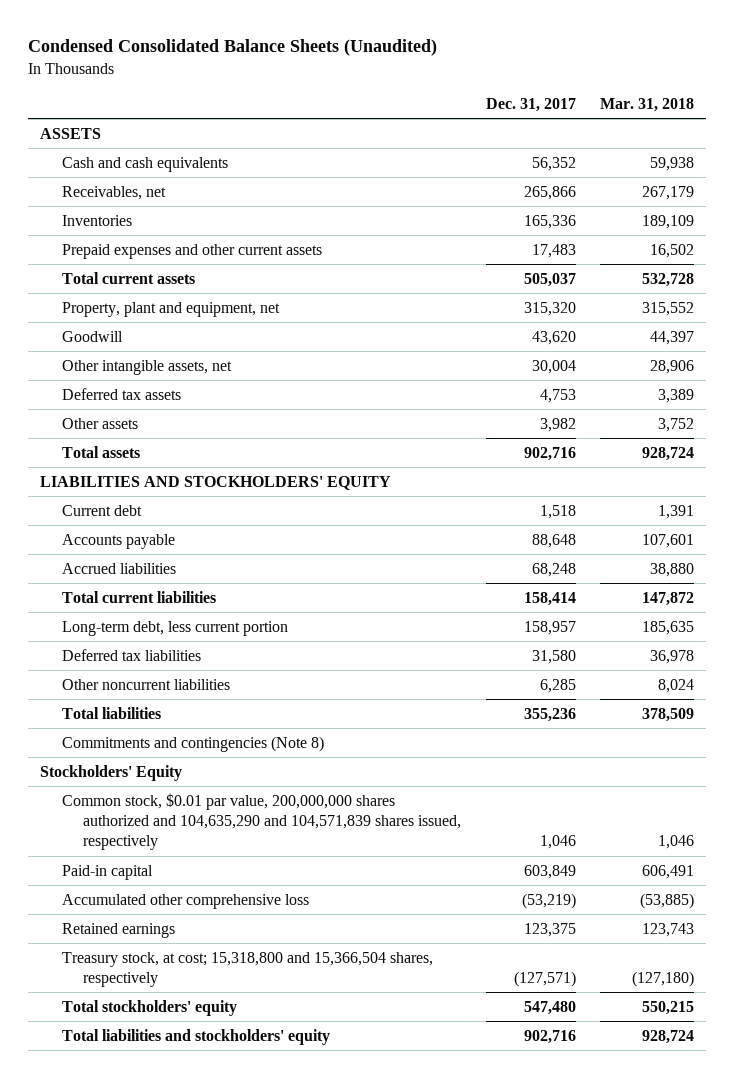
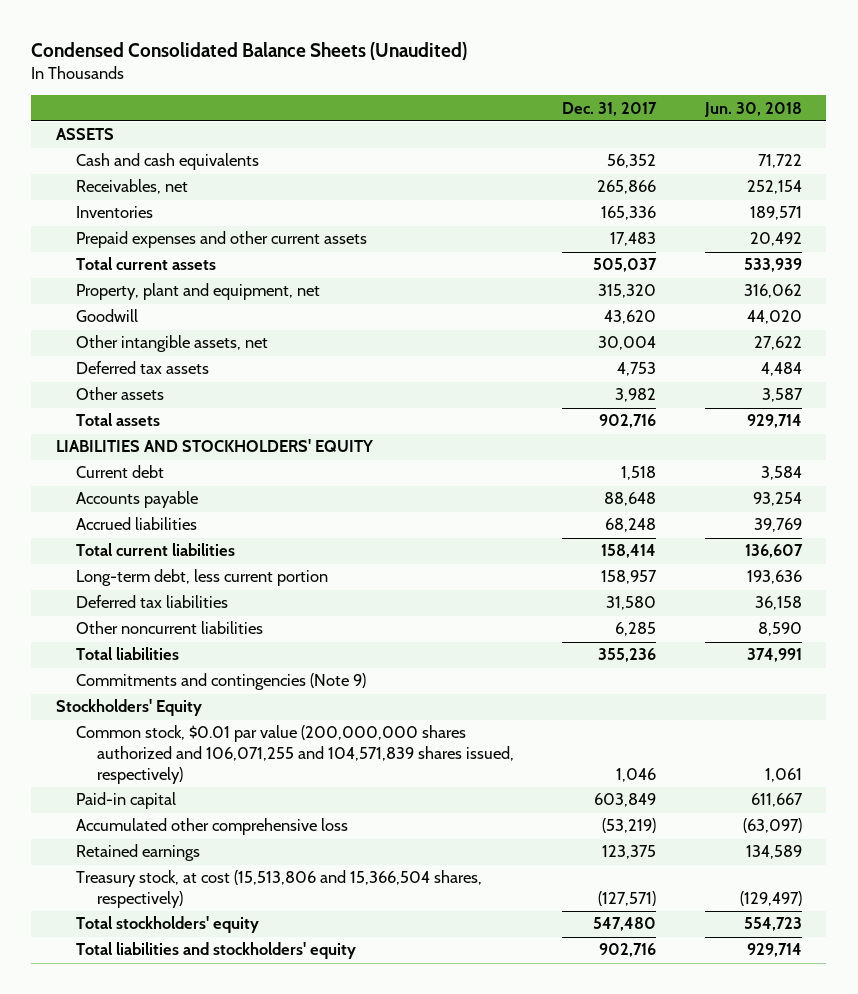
- | Dec. 31, 2017 | Mar. 31, 2018
+ | Dec. 31, 2017 | Jun. 30, 2018
- Commitments and contingencies (Note 8)
+ Commitments and contingencies (Note 9)
- Common stock, $0.01 par value, 200,000,000 shares authorized and 104,635,290 and 104,571,839 shares issued, respectively | 1,046 | 1,046
+ Common stock, $0.01 par value (200,000,000 shares authorized and 106,071,255 and 104,571,839 shares issued, respectively) | 1,046 | 1,061
- Treasury stock, at cost; 15,318,800 and 15,366,504 shares, respectively | (127,571) | (127,180)
+ Treasury stock, at cost (15,513,806 and 15,366,504 shares, respectively) | (127,571) | (129,497)

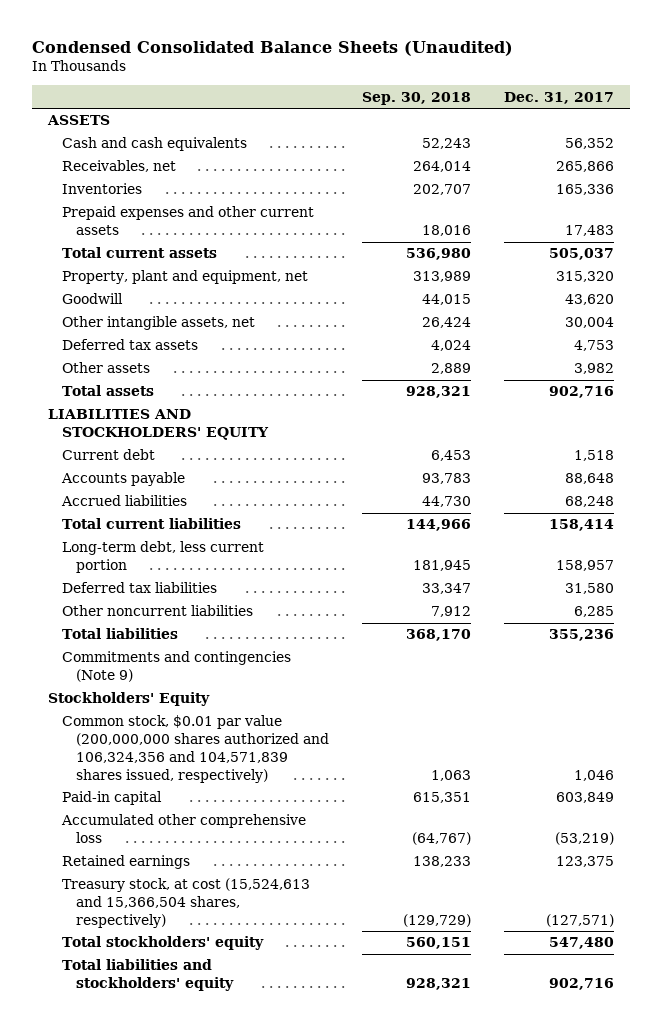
- | Dec. 31, 2017 | Jun. 30, 2018
+ | Sep. 30, 2018 | Dec. 31, 2017
- Common stock, $0.01 par value (200,000,000 shares authorized and 106,071,255 and 104,571,839 shares issued, respectively) | 1,046 | 1,061
+ Common stock, $0.01 par value (200,000,000 shares authorized and 106,324,356 and 104,571,839 shares issued, respectively) | 1,063 | 1,046
- Treasury stock, at cost (15,513,806 and 15,366,504 shares, respectively) | (127,571) | (129,497)
+ Treasury stock, at cost (15,524,613 and 15,366,504 shares, respectively) | (129,729) | (127,571)

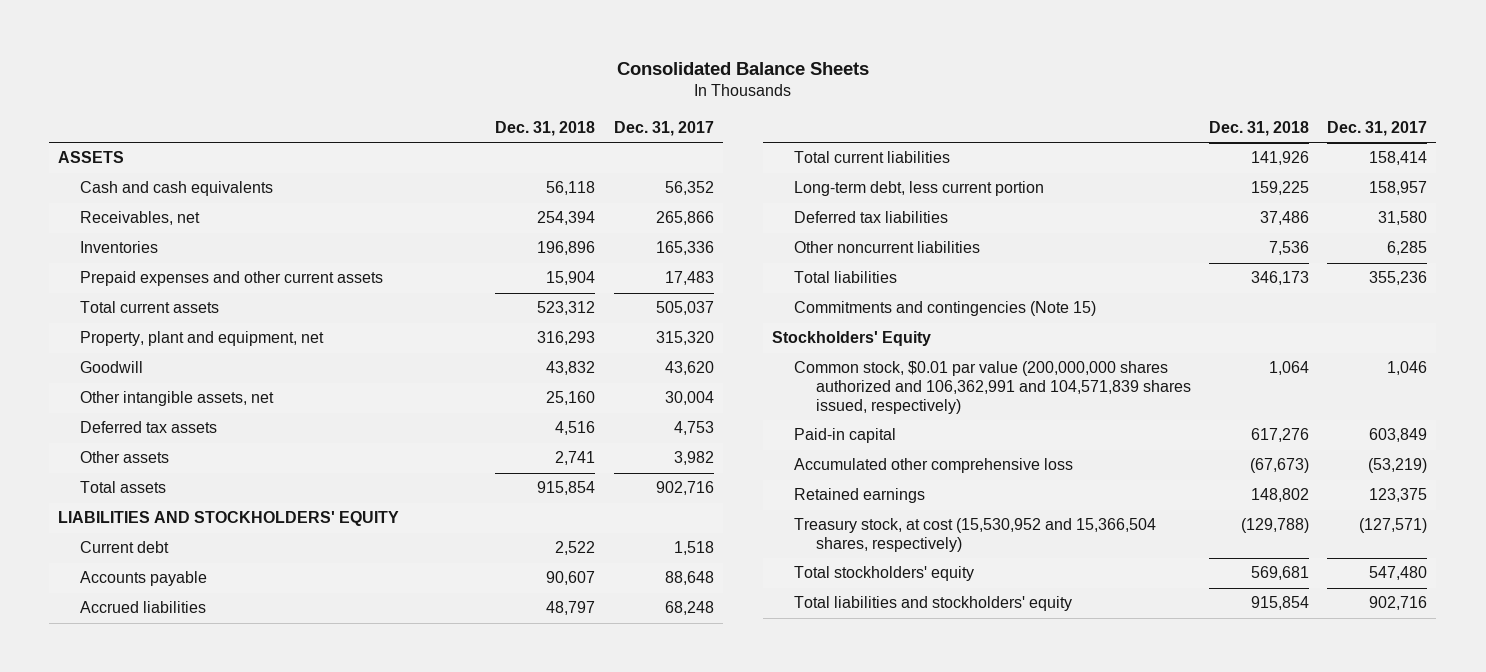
- Condensed Consolidated Balance Sheets (Unaudited)
+ Consolidated Balance Sheets
- | Sep. 30, 2018 | Dec. 31, 2017
+ | Dec. 31, 2018 | Dec. 31, 2017
- Commitments and contingencies (Note 9)
+ Commitments and contingencies (Note 15)
- Common stock, $0.01 par value (200,000,000 shares authorized and 106,324,356 and 104,571,839 shares issued, respectively) | 1,063 | 1,046
+ Common stock, $0.01 par value (200,000,000 shares authorized and 106,362,991 and 104,571,839 shares issued, respectively) | 1,064 | 1,046
- Treasury stock, at cost (15,524,613 and 15,366,504 shares, respectively) | (129,729) | (127,571)
+ Treasury stock, at cost (15,530,952 and 15,366,504 shares, respectively) | (129,788) | (127,571)

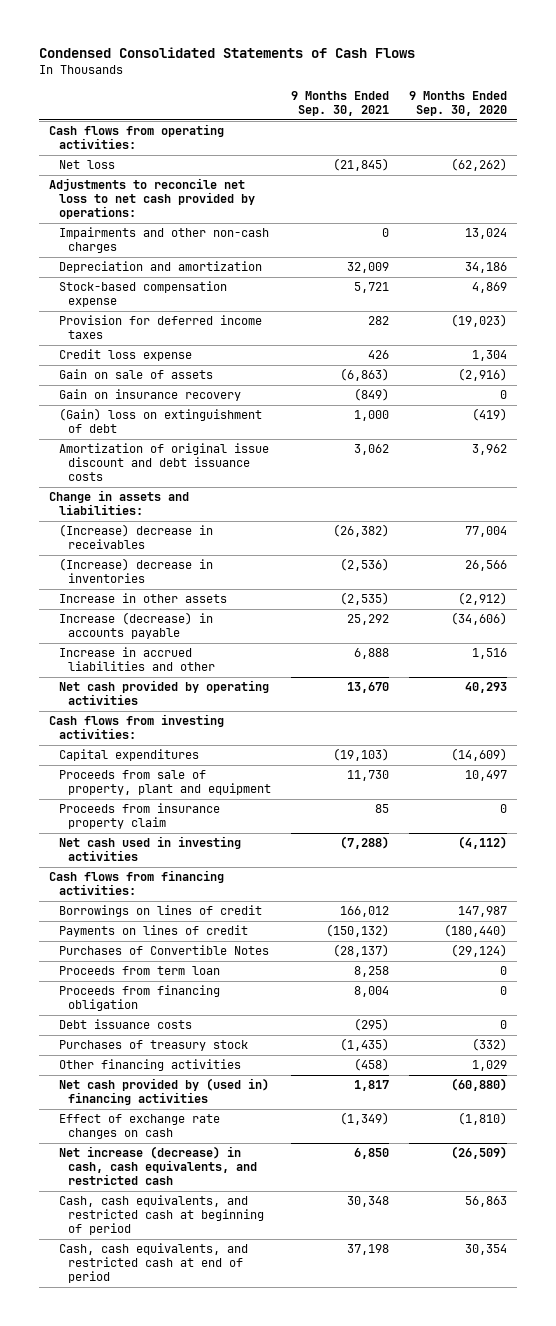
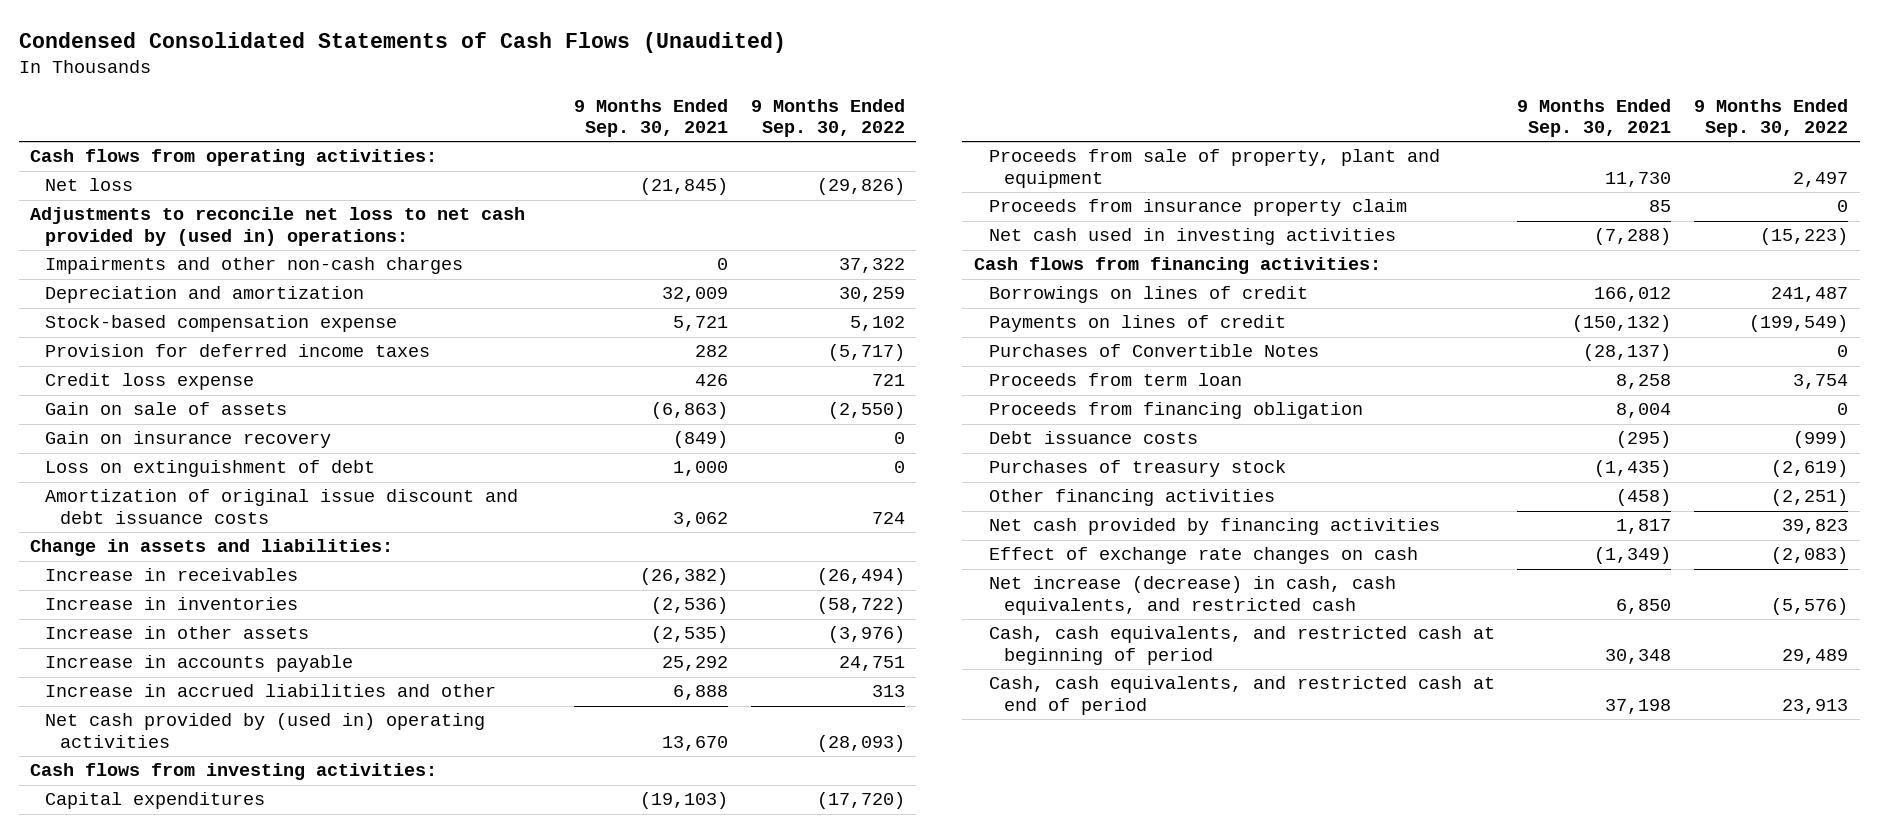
- Condensed Consolidated Statements of Cash Flows
+ Condensed Consolidated Statements of Cash Flows (Unaudited)
- | 9 Months Ended Sep. 30, 2021 | 9 Months Ended Sep. 30, 2020
+ | 9 Months Ended Sep. 30, 2021 | 9 Months Ended Sep. 30, 2022
- Adjustments to reconcile net loss to net cash provided by operations:
+ Adjustments to reconcile net loss to net cash provided by (used in) operations:
- (Gain) loss on extinguishment of debt | 1,000 | (419)
+ Loss on extinguishment of debt | 1,000 | 0
- (Increase) decrease in receivables | (26,382) | 77,004
- (Increase) decrease in inventories | (2,536) | 26,566
+ Increase in receivables | (26,382) | (26,494)
+ Increase in inventories | (2,536) | (58,722)
- Increase (decrease) in accounts payable | 25,292 | (34,606)
+ Increase in accounts payable | 25,292 | 24,751
- Net cash provided by operating activities | 13,670 | 40,293
+ Net cash provided by (used in) operating activities | 13,670 | (28,093)
- Net cash provided by (used in) financing activities | 1,817 | (60,880)
+ Net cash provided by financing activities | 1,817 | 39,823

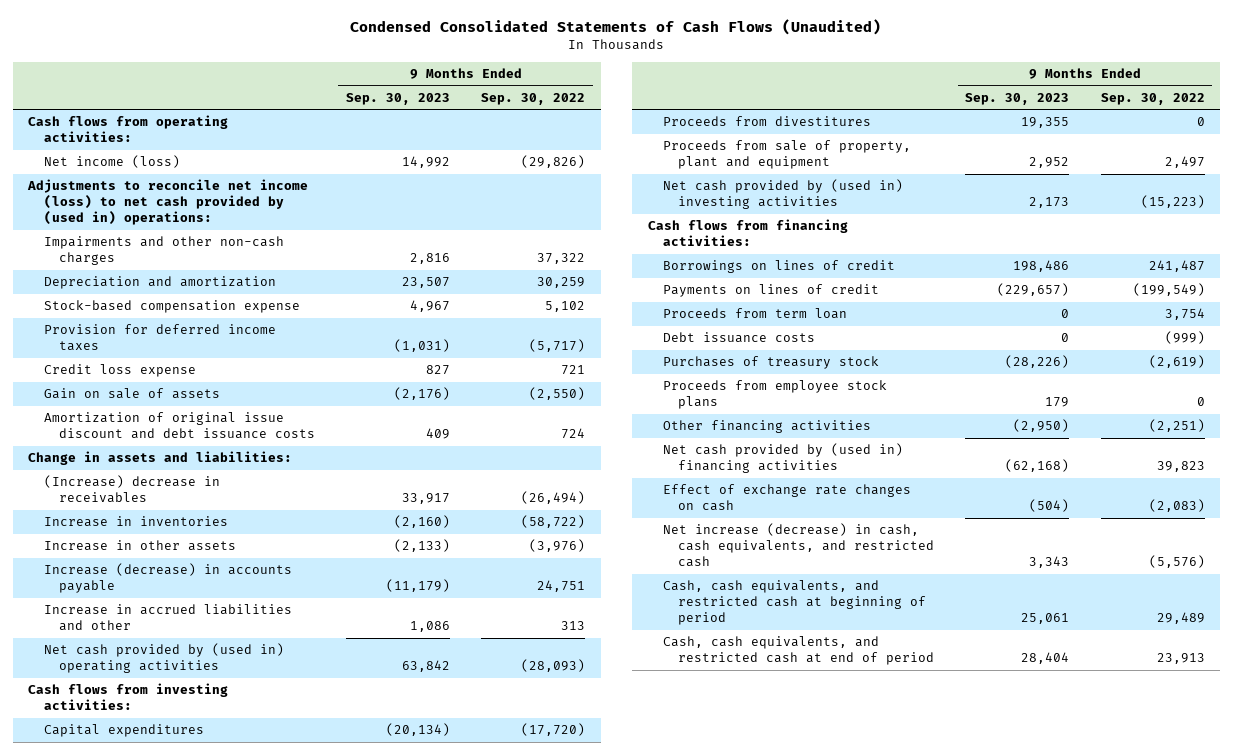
- | 9 Months Ended Sep. 30, 2021 | 9 Months Ended Sep. 30, 2022
+ | 9 Months Ended Sep. 30, 2023 | 9 Months Ended Sep. 30, 2022
- Net loss | (21,845) | (29,826)
- Adjustments to reconcile net loss to net cash provided by (used in) operations:
+ Net income (loss) | 14,992 | (29,826)
+ Adjustments to reconcile net income (loss) to net cash provided by (used in) operations:
- Gain on insurance recovery | (849) | 0
- Loss on extinguishment of debt | 1,000 | 0
- Increase in receivables | (26,382) | (26,494)
+ (Increase) decrease in receivables | 33,917 | (26,494)
- Increase in accounts payable | 25,292 | 24,751
+ Increase (decrease) in accounts payable | (11,179) | 24,751
+ Proceeds from divestitures | 19,355 | 0
- Proceeds from insurance property claim | 85 | 0
- Net cash used in investing activities | (7,288) | (15,223)
+ Net cash provided by (used in) investing activities | 2,173 | (15,223)
- Purchases of Convertible Notes | (28,137) | 0
- Proceeds from financing obligation | 8,004 | 0
+ Proceeds from employee stock plans | 179 | 0
- Net cash provided by financing activities | 1,817 | 39,823
+ Net cash provided by (used in) financing activities | (62,168) | 39,823

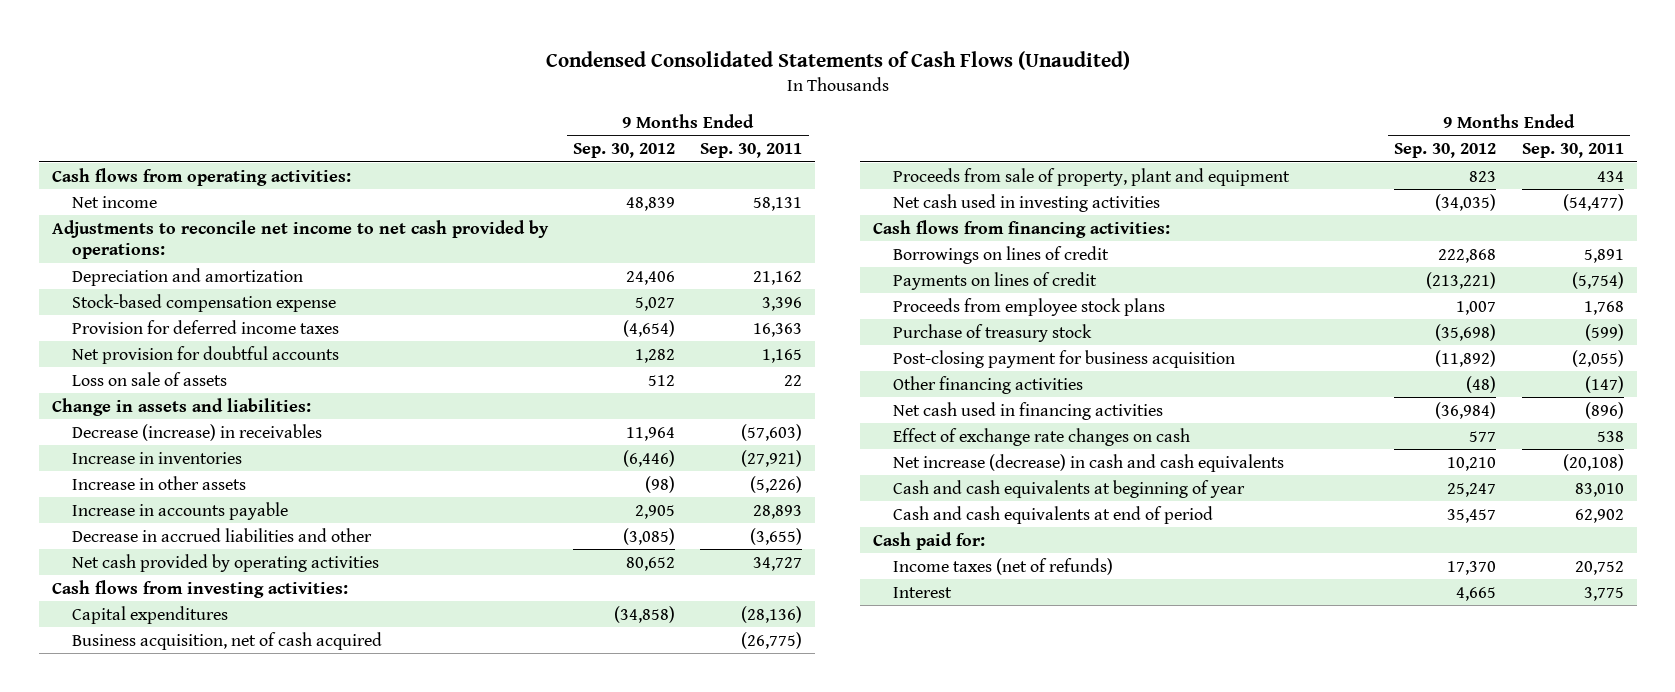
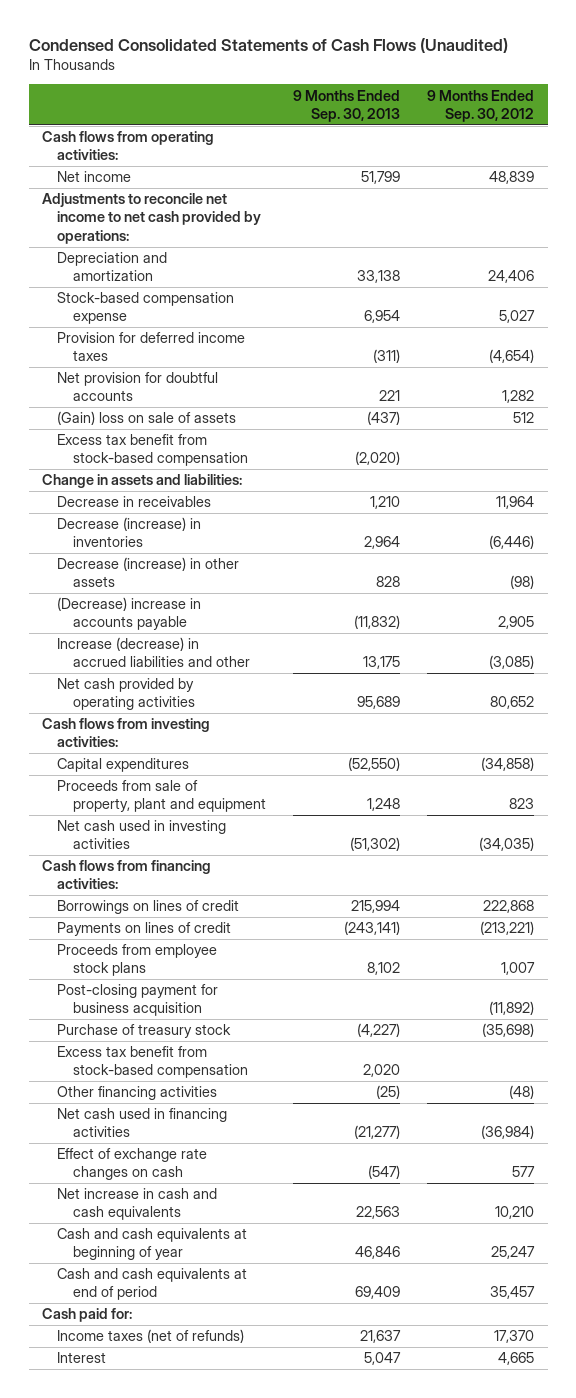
- | 9 Months Ended Sep. 30, 2012 | 9 Months Ended Sep. 30, 2011
+ | 9 Months Ended Sep. 30, 2013 | 9 Months Ended Sep. 30, 2012
- Loss on sale of assets | 512 | 22
+ (Gain) loss on sale of assets | (437) | 512
+ Excess tax benefit from stock-based compensation | (2,020) |
- Decrease (increase) in receivables | 11,964 | (57,603)
- Increase in inventories | (6,446) | (27,921)
- Increase in other assets | (98) | (5,226)
- Increase in accounts payable | 2,905 | 28,893
- Decrease in accrued liabilities and other | (3,085) | (3,655)
+ Decrease in receivables | 1,210 | 11,964
+ Decrease (increase) in inventories | 2,964 | (6,446)
+ Decrease (increase) in other assets | 828 | (98)
+ (Decrease) increase in accounts payable | (11,832) | 2,905
+ Increase (decrease) in accrued liabilities and other | 13,175 | (3,085)
- Business acquisition, net of cash acquired | | (26,775)
moved down: Purchase of treasury stock | (4,227) | (35,698)
+ Excess tax benefit from stock-based compensation | 2,020 |
- Net increase (decrease) in cash and cash equivalents | 10,210 | (20,108)
+ Net increase in cash and cash equivalents | 22,563 | 10,210

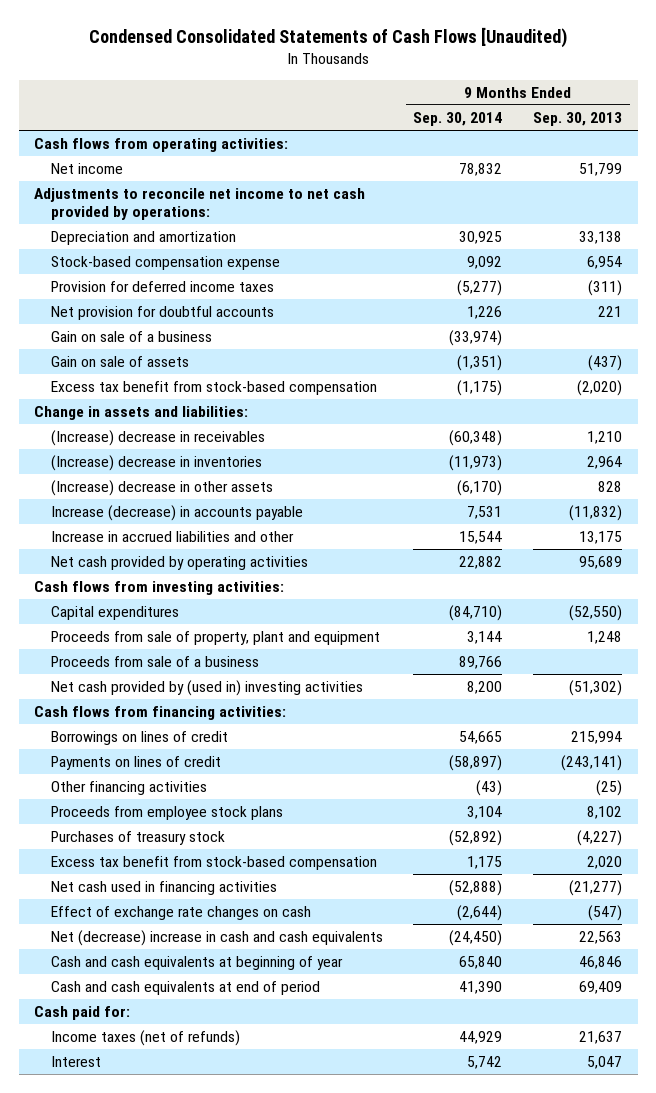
- Condensed Consolidated Statements of Cash Flows (Unaudited)
+ Condensed Consolidated Statements of Cash Flows [Unaudited)
- | 9 Months Ended Sep. 30, 2013 | 9 Months Ended Sep. 30, 2012
+ | 9 Months Ended Sep. 30, 2014 | 9 Months Ended Sep. 30, 2013
- (Gain) loss on sale of assets | (437) | 512
+ Gain on sale of a business | (33,974) |
+ Gain on sale of assets | (1,351) | (437)
- Decrease in receivables | 1,210 | 11,964
- Decrease (increase) in inventories | 2,964 | (6,446)
- Decrease (increase) in other assets | 828 | (98)
- (Decrease) increase in accounts payable | (11,832) | 2,905
- Increase (decrease) in accrued liabilities and other | 13,175 | (3,085)
+ (Increase) decrease in receivables | (60,348) | 1,210
+ (Increase) decrease in inventories | (11,973) | 2,964
+ (Increase) decrease in other assets | (6,170) | 828
+ Increase (decrease) in accounts payable | 7,531 | (11,832)
+ Increase in accrued liabilities and other | 15,544 | 13,175
- Net cash used in investing activities | (51,302) | (34,035)
+ Proceeds from sale of a business | 89,766 |
+ Net cash provided by (used in) investing activities | 8,200 | (51,302)
moved up: Other financing activities | (43) | (25)
- Post-closing payment for business acquisition | | (11,892)
- Purchase of treasury stock | (4,227) | (35,698)
+ Purchases of treasury stock | (52,892) | (4,227)
- Net increase in cash and cash equivalents | 22,563 | 10,210
+ Net (decrease) increase in cash and cash equivalents | (24,450) | 22,563

